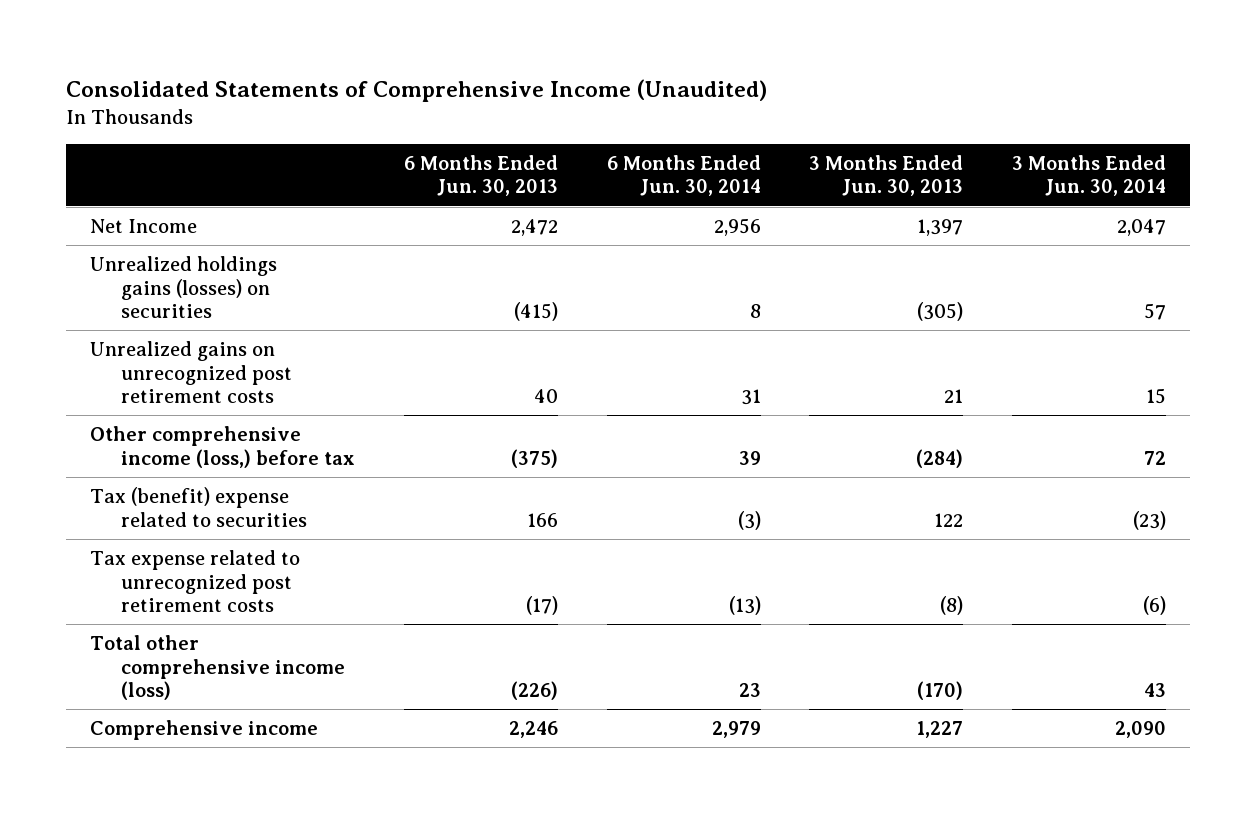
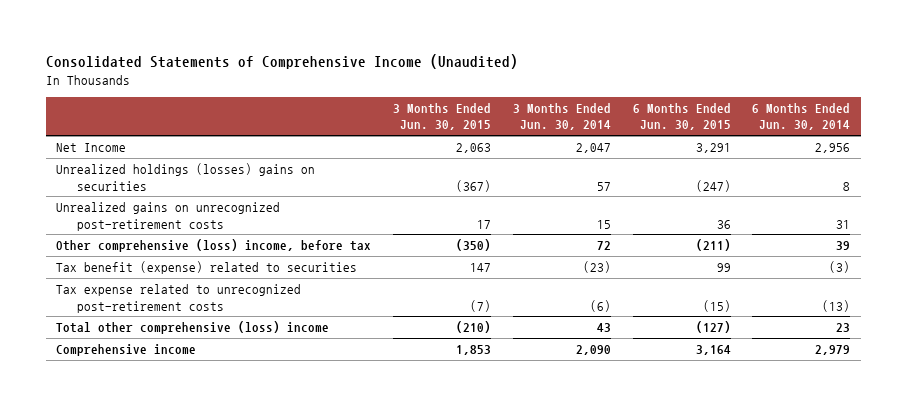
- | 6 Months Ended Jun. 30, 2013 | 6 Months Ended Jun. 30, 2014 | 3 Months Ended Jun. 30, 2013 | 3 Months Ended Jun. 30, 2014
+ | 3 Months Ended Jun. 30, 2015 | 3 Months Ended Jun. 30, 2014 | 6 Months Ended Jun. 30, 2015 | 6 Months Ended Jun. 30, 2014
- Unrealized holdings gains (losses) on securities | (415) | 8 | (305) | 57
- Unrealized gains on unrecognized post retirement costs | 40 | 31 | 21 | 15
- Other comprehensive income (loss,) before tax | (375) | 39 | (284) | 72
- Tax (benefit) expense related to securities | 166 | (3) | 122 | (23)
- Tax expense related to unrecognized post retirement costs | (17) | (13) | (8) | (6)
- Total other comprehensive income (loss) | (226) | 23 | (170) | 43
+ Unrealized holdings (losses) gains on securities | (367) | 57 | (247) | 8
+ Unrealized gains on unrecognized post-retirement costs | 17 | 15 | 36 | 31
+ Other comprehensive (loss) income, before tax | (350) | 72 | (211) | 39
+ Tax benefit (expense) related to securities | 147 | (23) | 99 | (3)
+ Tax expense related to unrecognized post-retirement costs | (7) | (6) | (15) | (13)
+ Total other comprehensive (loss) income | (210) | 43 | (127) | 23

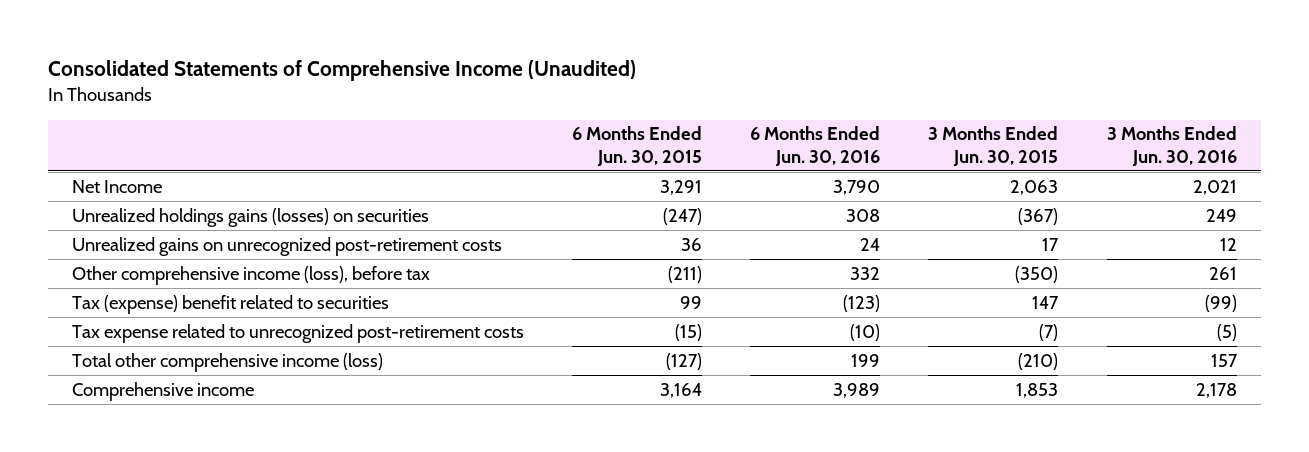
- | 3 Months Ended Jun. 30, 2015 | 3 Months Ended Jun. 30, 2014 | 6 Months Ended Jun. 30, 2015 | 6 Months Ended Jun. 30, 2014
+ | 6 Months Ended Jun. 30, 2015 | 6 Months Ended Jun. 30, 2016 | 3 Months Ended Jun. 30, 2015 | 3 Months Ended Jun. 30, 2016
- Unrealized holdings (losses) gains on securities | (367) | 57 | (247) | 8
+ Unrealized holdings gains (losses) on securities | (247) | 308 | (367) | 249
- Other comprehensive (loss) income, before tax | (350) | 72 | (211) | 39
- Tax benefit (expense) related to securities | 147 | (23) | 99 | (3)
+ Other comprehensive income (loss), before tax | (211) | 332 | (350) | 261
+ Tax (expense) benefit related to securities | 99 | (123) | 147 | (99)
- Total other comprehensive (loss) income | (210) | 43 | (127) | 23
+ Total other comprehensive income (loss) | (127) | 199 | (210) | 157

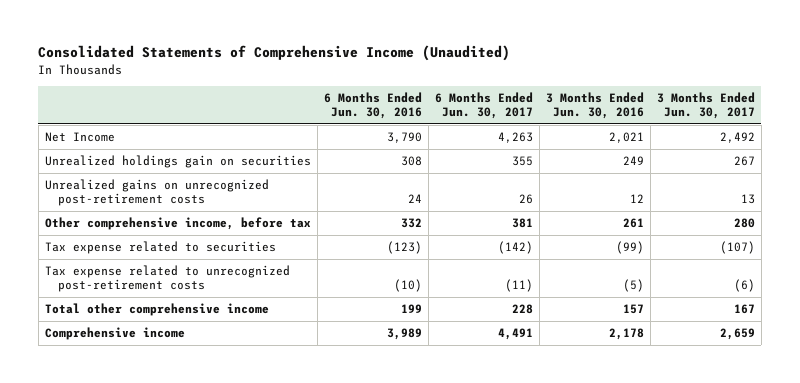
- | 6 Months Ended Jun. 30, 2015 | 6 Months Ended Jun. 30, 2016 | 3 Months Ended Jun. 30, 2015 | 3 Months Ended Jun. 30, 2016
+ | 6 Months Ended Jun. 30, 2016 | 6 Months Ended Jun. 30, 2017 | 3 Months Ended Jun. 30, 2016 | 3 Months Ended Jun. 30, 2017
- Unrealized holdings gains (losses) on securities | (247) | 308 | (367) | 249
+ Unrealized holdings gain on securities | 308 | 355 | 249 | 267
- Other comprehensive income (loss), before tax | (211) | 332 | (350) | 261
- Tax (expense) benefit related to securities | 99 | (123) | 147 | (99)
+ Other comprehensive income, before tax | 332 | 381 | 261 | 280
+ Tax expense related to securities | (123) | (142) | (99) | (107)
- Total other comprehensive income (loss) | (127) | 199 | (210) | 157
+ Total other comprehensive income | 199 | 228 | 157 | 167

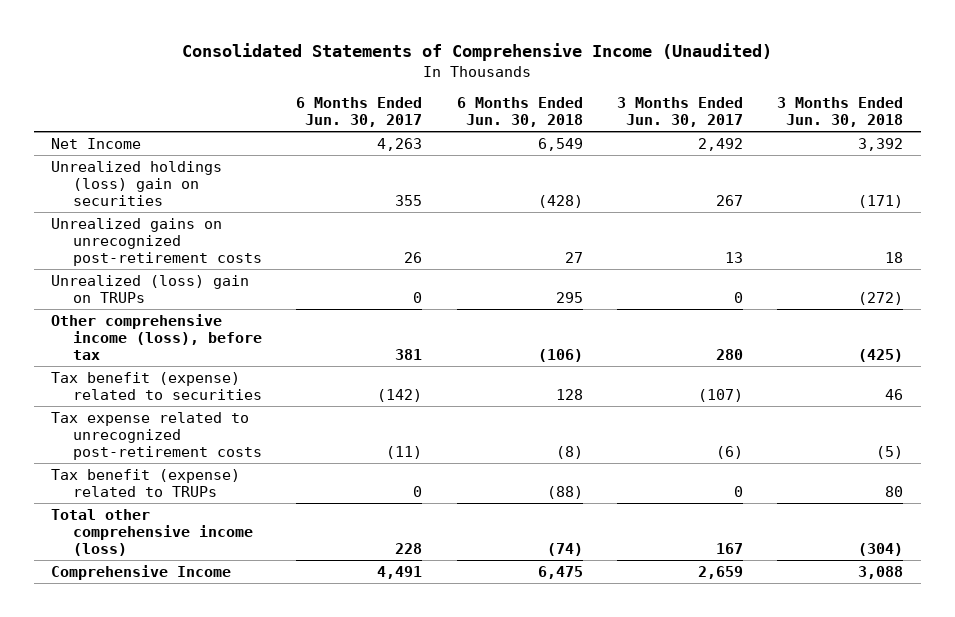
- | 6 Months Ended Jun. 30, 2016 | 6 Months Ended Jun. 30, 2017 | 3 Months Ended Jun. 30, 2016 | 3 Months Ended Jun. 30, 2017
+ | 6 Months Ended Jun. 30, 2017 | 6 Months Ended Jun. 30, 2018 | 3 Months Ended Jun. 30, 2017 | 3 Months Ended Jun. 30, 2018
- Unrealized holdings gain on securities | 308 | 355 | 249 | 267
+ Unrealized holdings (loss) gain on securities | 355 | (428) | 267 | (171)
- Other comprehensive income, before tax | 332 | 381 | 261 | 280
- Tax expense related to securities | (123) | (142) | (99) | (107)
+ Unrealized (loss) gain on TRUPs | 0 | 295 | 0 | (272)
+ Other comprehensive income (loss), before tax | 381 | (106) | 280 | (425)
+ Tax benefit (expense) related to securities | (142) | 128 | (107) | 46
- Total other comprehensive income | 199 | 228 | 157 | 167
- Comprehensive income | 3,989 | 4,491 | 2,178 | 2,659
+ Tax benefit (expense) related to TRUPs | 0 | (88) | 0 | 80
+ Total other comprehensive income (loss) | 228 | (74) | 167 | (304)
+ Comprehensive Income | 4,491 | 6,475 | 2,659 | 3,088

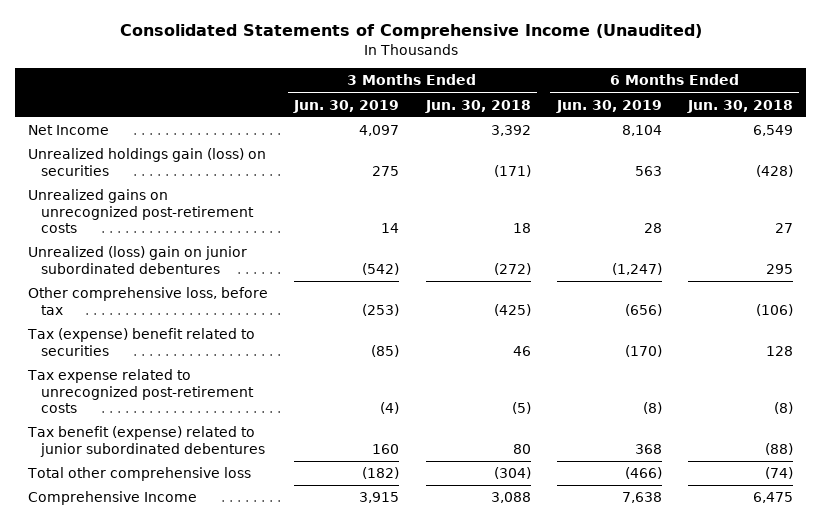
- | 6 Months Ended Jun. 30, 2017 | 6 Months Ended Jun. 30, 2018 | 3 Months Ended Jun. 30, 2017 | 3 Months Ended Jun. 30, 2018
+ | 3 Months Ended Jun. 30, 2019 | 3 Months Ended Jun. 30, 2018 | 6 Months Ended Jun. 30, 2019 | 6 Months Ended Jun. 30, 2018
- Unrealized holdings (loss) gain on securities | 355 | (428) | 267 | (171)
+ Unrealized holdings gain (loss) on securities | 275 | (171) | 563 | (428)
- Unrealized (loss) gain on TRUPs | 0 | 295 | 0 | (272)
- Other comprehensive income (loss), before tax | 381 | (106) | 280 | (425)
- Tax benefit (expense) related to securities | (142) | 128 | (107) | 46
+ Unrealized (loss) gain on junior subordinated debentures | (542) | (272) | (1,247) | 295
+ Other comprehensive loss, before tax | (253) | (425) | (656) | (106)
+ Tax (expense) benefit related to securities | (85) | 46 | (170) | 128
- Tax benefit (expense) related to TRUPs | 0 | (88) | 0 | 80
- Total other comprehensive income (loss) | 228 | (74) | 167 | (304)
+ Tax benefit (expense) related to junior subordinated debentures | 160 | 80 | 368 | (88)
+ Total other comprehensive loss | (182) | (304) | (466) | (74)

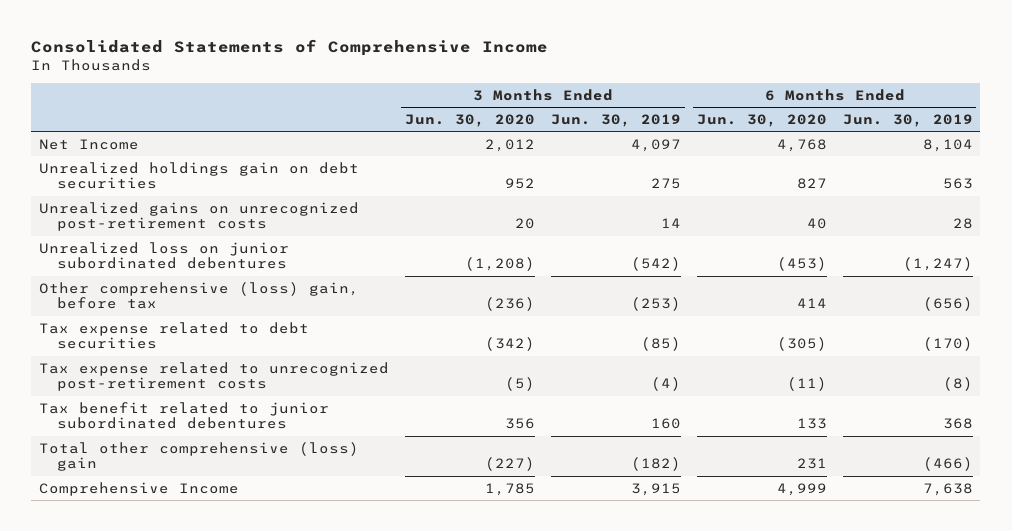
- Consolidated Statements of Comprehensive Income (Unaudited)
+ Consolidated Statements of Comprehensive Income
- | 3 Months Ended Jun. 30, 2019 | 3 Months Ended Jun. 30, 2018 | 6 Months Ended Jun. 30, 2019 | 6 Months Ended Jun. 30, 2018
+ | 3 Months Ended Jun. 30, 2020 | 3 Months Ended Jun. 30, 2019 | 6 Months Ended Jun. 30, 2020 | 6 Months Ended Jun. 30, 2019
- Unrealized holdings gain (loss) on securities | 275 | (171) | 563 | (428)
+ Unrealized holdings gain on debt securities | 952 | 275 | 827 | 563
- Unrealized (loss) gain on junior subordinated debentures | (542) | (272) | (1,247) | 295
- Other comprehensive loss, before tax | (253) | (425) | (656) | (106)
- Tax (expense) benefit related to securities | (85) | 46 | (170) | 128
+ Unrealized loss on junior subordinated debentures | (1,208) | (542) | (453) | (1,247)
+ Other comprehensive (loss) gain, before tax | (236) | (253) | 414 | (656)
+ Tax expense related to debt securities | (342) | (85) | (305) | (170)
- Tax benefit (expense) related to junior subordinated debentures | 160 | 80 | 368 | (88)
- Total other comprehensive loss | (182) | (304) | (466) | (74)
+ Tax benefit related to junior subordinated debentures | 356 | 160 | 133 | 368
+ Total other comprehensive (loss) gain | (227) | (182) | 231 | (466)

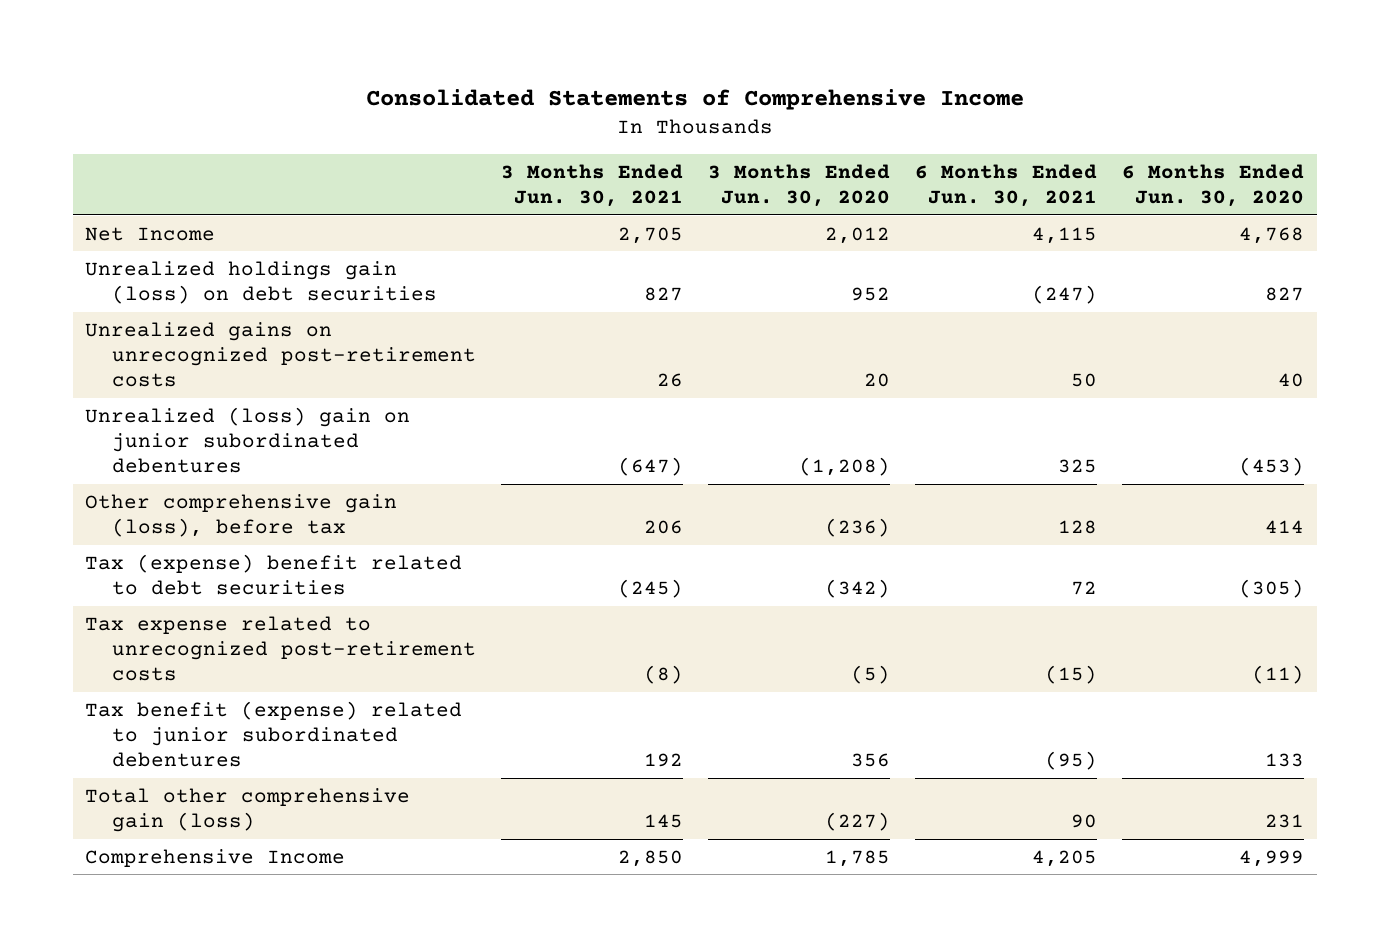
- | 3 Months Ended Jun. 30, 2020 | 3 Months Ended Jun. 30, 2019 | 6 Months Ended Jun. 30, 2020 | 6 Months Ended Jun. 30, 2019
+ | 3 Months Ended Jun. 30, 2021 | 3 Months Ended Jun. 30, 2020 | 6 Months Ended Jun. 30, 2021 | 6 Months Ended Jun. 30, 2020
- Unrealized holdings gain on debt securities | 952 | 275 | 827 | 563
+ Unrealized holdings gain (loss) on debt securities | 827 | 952 | (247) | 827
- Unrealized loss on junior subordinated debentures | (1,208) | (542) | (453) | (1,247)
- Other comprehensive (loss) gain, before tax | (236) | (253) | 414 | (656)
- Tax expense related to debt securities | (342) | (85) | (305) | (170)
+ Unrealized (loss) gain on junior subordinated debentures | (647) | (1,208) | 325 | (453)
+ Other comprehensive gain (loss), before tax | 206 | (236) | 128 | 414
+ Tax (expense) benefit related to debt securities | (245) | (342) | 72 | (305)
- Tax benefit related to junior subordinated debentures | 356 | 160 | 133 | 368
- Total other comprehensive (loss) gain | (227) | (182) | 231 | (466)
+ Tax benefit (expense) related to junior subordinated debentures | 192 | 356 | (95) | 133
+ Total other comprehensive gain (loss) | 145 | (227) | 90 | 231

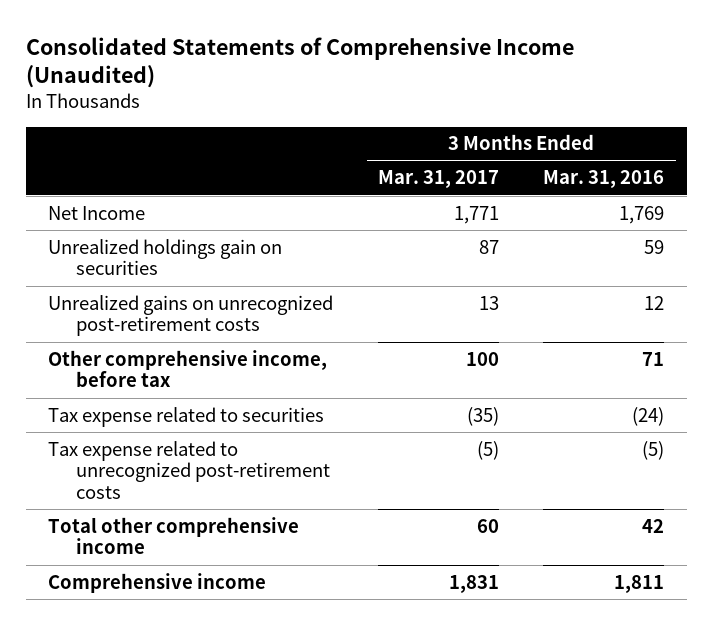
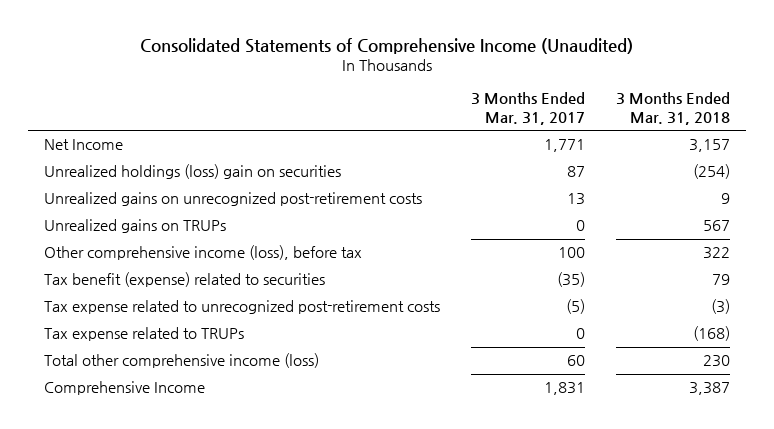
- | 3 Months Ended Mar. 31, 2017 | 3 Months Ended Mar. 31, 2016
+ | 3 Months Ended Mar. 31, 2017 | 3 Months Ended Mar. 31, 2018
- Unrealized holdings gain on securities | 87 | 59
+ Unrealized holdings (loss) gain on securities | 87 | (254)
- Other comprehensive income, before tax | 100 | 71
- Tax expense related to securities | (35) | (24)
+ Unrealized gains on TRUPs | 0 | 567
+ Other comprehensive income (loss), before tax | 100 | 322
+ Tax benefit (expense) related to securities | (35) | 79
- Total other comprehensive income | 60 | 42
- Comprehensive income | 1,831 | 1,811
+ Tax expense related to TRUPs | 0 | (168)
+ Total other comprehensive income (loss) | 60 | 230
+ Comprehensive Income | 1,831 | 3,387

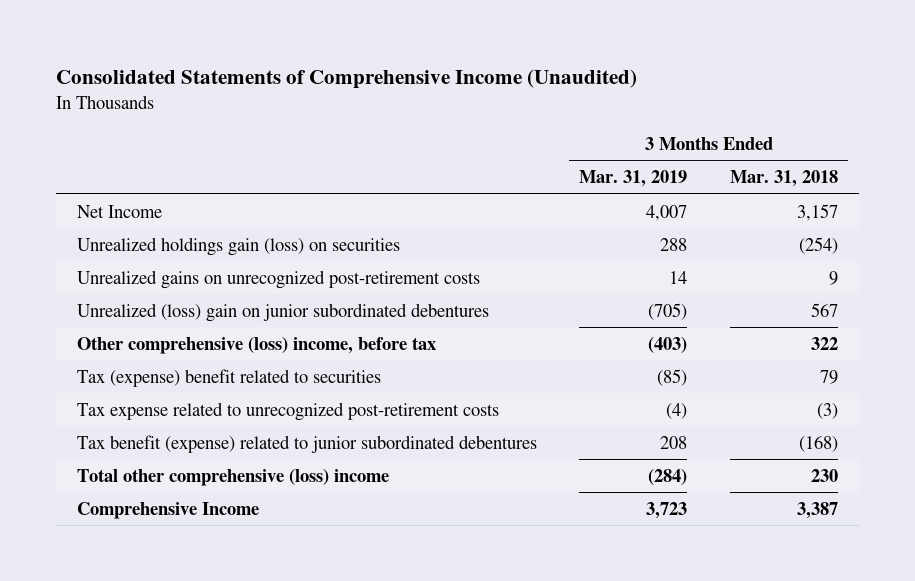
- | 3 Months Ended Mar. 31, 2017 | 3 Months Ended Mar. 31, 2018
+ | 3 Months Ended Mar. 31, 2019 | 3 Months Ended Mar. 31, 2018
- Unrealized holdings (loss) gain on securities | 87 | (254)
+ Unrealized holdings gain (loss) on securities | 288 | (254)
- Unrealized gains on TRUPs | 0 | 567
- Other comprehensive income (loss), before tax | 100 | 322
- Tax benefit (expense) related to securities | (35) | 79
+ Unrealized (loss) gain on junior subordinated debentures | (705) | 567
+ Other comprehensive (loss) income, before tax | (403) | 322
+ Tax (expense) benefit related to securities | (85) | 79
- Tax expense related to TRUPs | 0 | (168)
- Total other comprehensive income (loss) | 60 | 230
+ Tax benefit (expense) related to junior subordinated debentures | 208 | (168)
+ Total other comprehensive (loss) income | (284) | 230

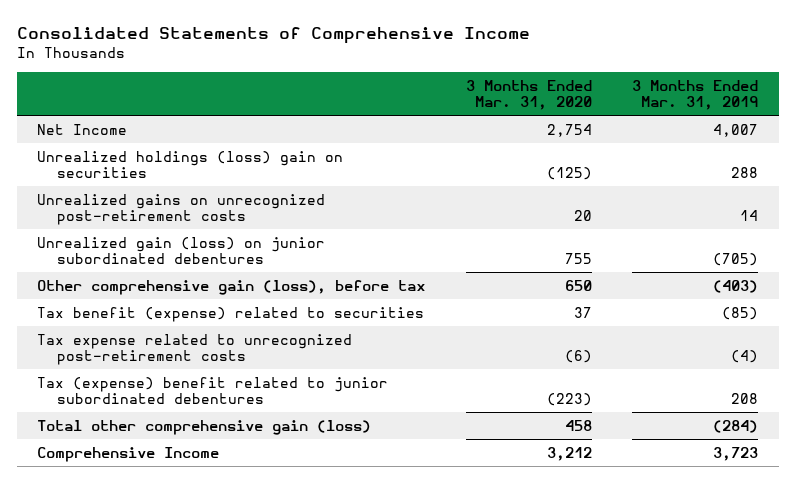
- Consolidated Statements of Comprehensive Income (Unaudited)
+ Consolidated Statements of Comprehensive Income
- | 3 Months Ended Mar. 31, 2019 | 3 Months Ended Mar. 31, 2018
+ | 3 Months Ended Mar. 31, 2020 | 3 Months Ended Mar. 31, 2019
- Unrealized holdings gain (loss) on securities | 288 | (254)
+ Unrealized holdings (loss) gain on securities | (125) | 288
- Unrealized (loss) gain on junior subordinated debentures | (705) | 567
- Other comprehensive (loss) income, before tax | (403) | 322
- Tax (expense) benefit related to securities | (85) | 79
+ Unrealized gain (loss) on junior subordinated debentures | 755 | (705)
+ Other comprehensive gain (loss), before tax | 650 | (403)
+ Tax benefit (expense) related to securities | 37 | (85)
- Tax benefit (expense) related to junior subordinated debentures | 208 | (168)
- Total other comprehensive (loss) income | (284) | 230
+ Tax (expense) benefit related to junior subordinated debentures | (223) | 208
+ Total other comprehensive gain (loss) | 458 | (284)

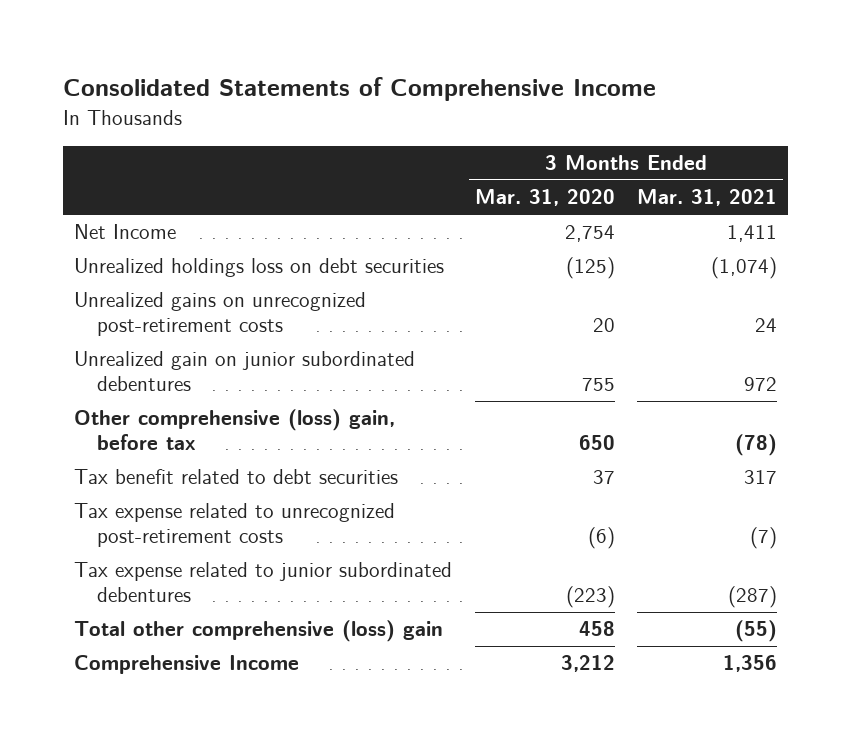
- | 3 Months Ended Mar. 31, 2020 | 3 Months Ended Mar. 31, 2019
+ | 3 Months Ended Mar. 31, 2020 | 3 Months Ended Mar. 31, 2021
- Unrealized holdings (loss) gain on securities | (125) | 288
+ Unrealized holdings loss on debt securities | (125) | (1,074)
- Unrealized gain (loss) on junior subordinated debentures | 755 | (705)
- Other comprehensive gain (loss), before tax | 650 | (403)
- Tax benefit (expense) related to securities | 37 | (85)
+ Unrealized gain on junior subordinated debentures | 755 | 972
+ Other comprehensive (loss) gain, before tax | 650 | (78)
+ Tax benefit related to debt securities | 37 | 317
- Tax (expense) benefit related to junior subordinated debentures | (223) | 208
- Total other comprehensive gain (loss) | 458 | (284)
+ Tax expense related to junior subordinated debentures | (223) | (287)
+ Total other comprehensive (loss) gain | 458 | (55)

